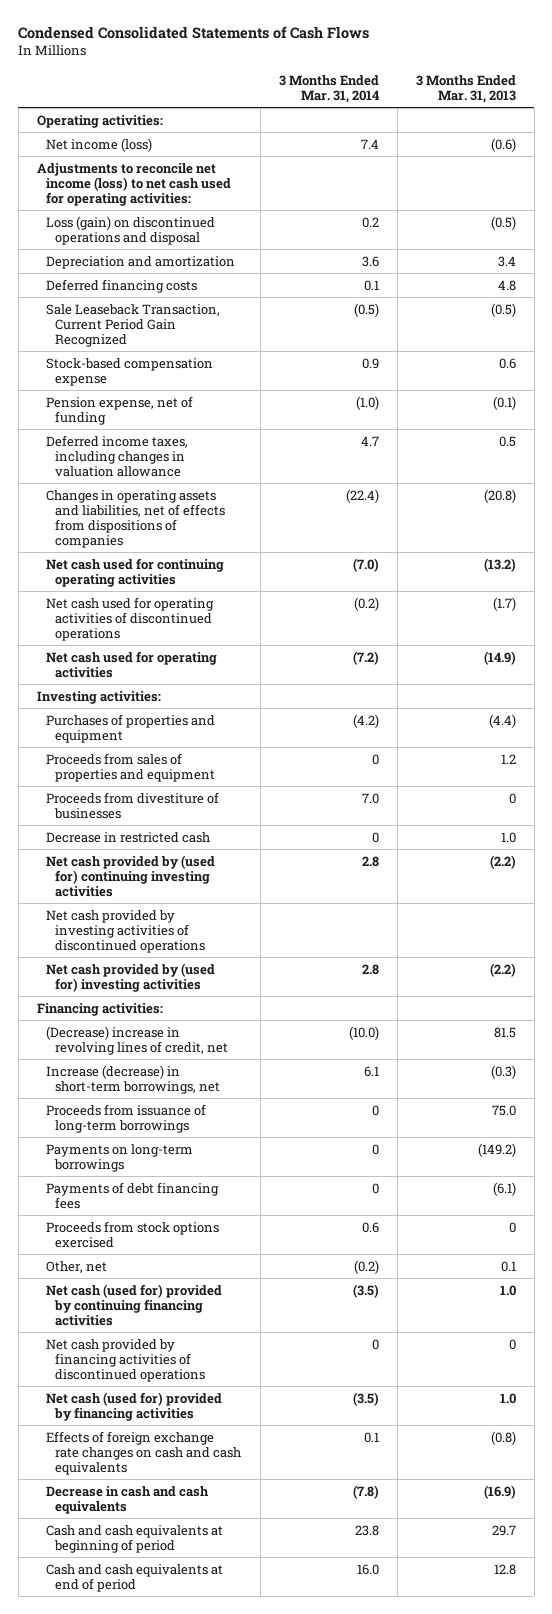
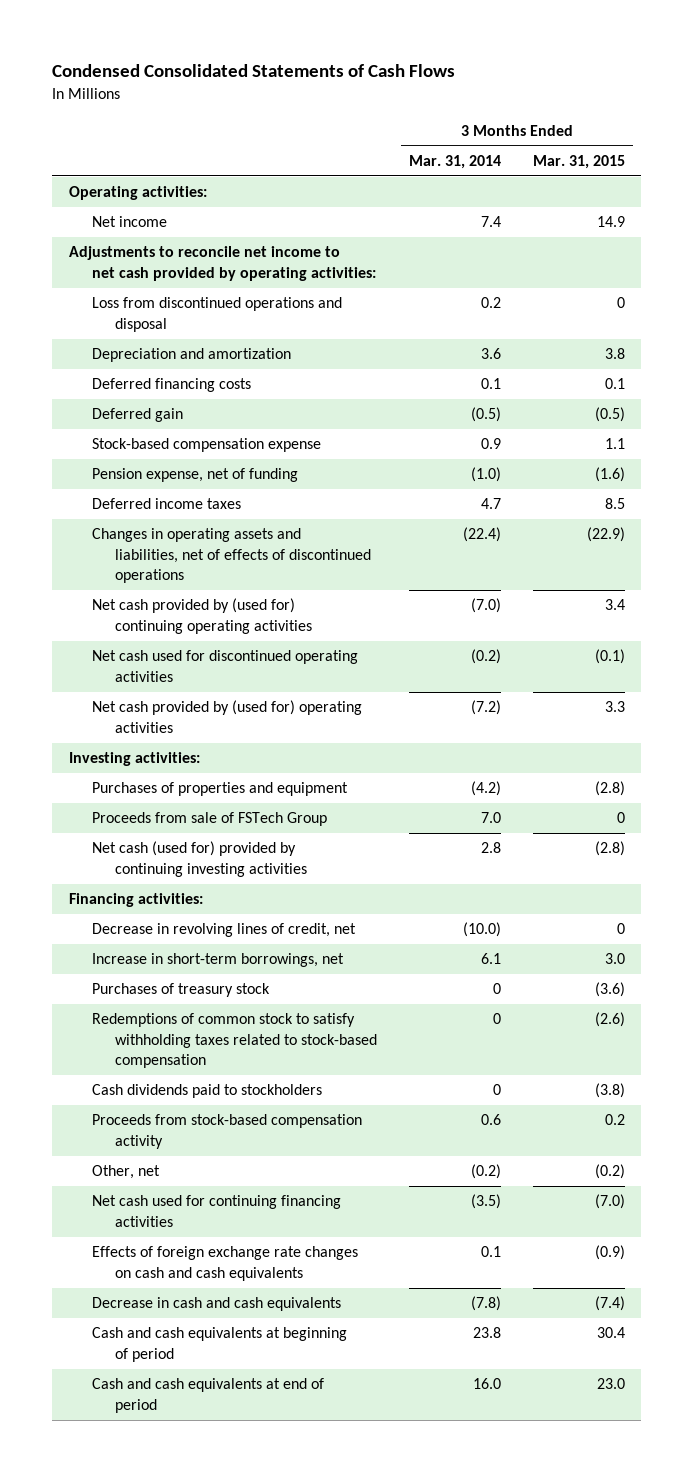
- | 3 Months Ended Mar. 31, 2014 | 3 Months Ended Mar. 31, 2013
+ | 3 Months Ended Mar. 31, 2014 | 3 Months Ended Mar. 31, 2015
- Net income (loss) | 7.4 | (0.6)
- Adjustments to reconcile net income (loss) to net cash used for operating activities:
- Loss (gain) on discontinued operations and disposal | 0.2 | (0.5)
+ Net income | 7.4 | 14.9
+ Adjustments to reconcile net income to net cash provided by operating activities:
+ Loss from discontinued operations and disposal | 0.2 | 0
- Sale Leaseback Transaction, Current Period Gain Recognized | (0.5) | (0.5)
+ Deferred gain | (0.5) | (0.5)
- Deferred income taxes, including changes in valuation allowance | 4.7 | 0.5
- Changes in operating assets and liabilities, net of effects from dispositions of companies | (22.4) | (20.8)
- Net cash used for continuing operating activities | (7.0) | (13.2)
- Net cash used for operating activities of discontinued operations | (0.2) | (1.7)
- Net cash used for operating activities | (7.2) | (14.9)
+ Deferred income taxes | 4.7 | 8.5
+ Changes in operating assets and liabilities, net of effects of discontinued operations | (22.4) | (22.9)
+ Net cash provided by (used for) continuing operating activities | (7.0) | 3.4
+ Net cash used for discontinued operating activities | (0.2) | (0.1)
+ Net cash provided by (used for) operating activities | (7.2) | 3.3
- Proceeds from sales of properties and equipment | 0 | 1.2
- Proceeds from divestiture of businesses | 7.0 | 0
- Decrease in restricted cash | 0 | 1.0
- Net cash provided by (used for) continuing investing activities | 2.8 | (2.2)
- Net cash provided by investing activities of discontinued operations
- Net cash provided by (used for) investing activities | 2.8 | (2.2)
+ Proceeds from sale of FSTech Group | 7.0 | 0
+ Net cash (used for) provided by continuing investing activities | 2.8 | (2.8)
- (Decrease) increase in revolving lines of credit, net | (10.0) | 81.5
- Increase (decrease) in short-term borrowings, net | 6.1 | (0.3)
- Proceeds from issuance of long-term borrowings | 0 | 75.0
- Payments on long-term borrowings | 0 | (149.2)
- Payments of debt financing fees | 0 | (6.1)
- Proceeds from stock options exercised | 0.6 | 0
+ Decrease in revolving lines of credit, net | (10.0) | 0
+ Increase in short-term borrowings, net | 6.1 | 3.0
+ Purchases of treasury stock | 0 | (3.6)
+ Redemptions of common stock to satisfy withholding taxes related to stock-based compensation | 0 | (2.6)
+ Cash dividends paid to stockholders | 0 | (3.8)
+ Proceeds from stock-based compensation activity | 0.6 | 0.2
- Net cash (used for) provided by continuing financing activities | (3.5) | 1.0
- Net cash provided by financing activities of discontinued operations | 0 | 0
- Net cash (used for) provided by financing activities | (3.5) | 1.0
+ Net cash used for continuing financing activities | (3.5) | (7.0)

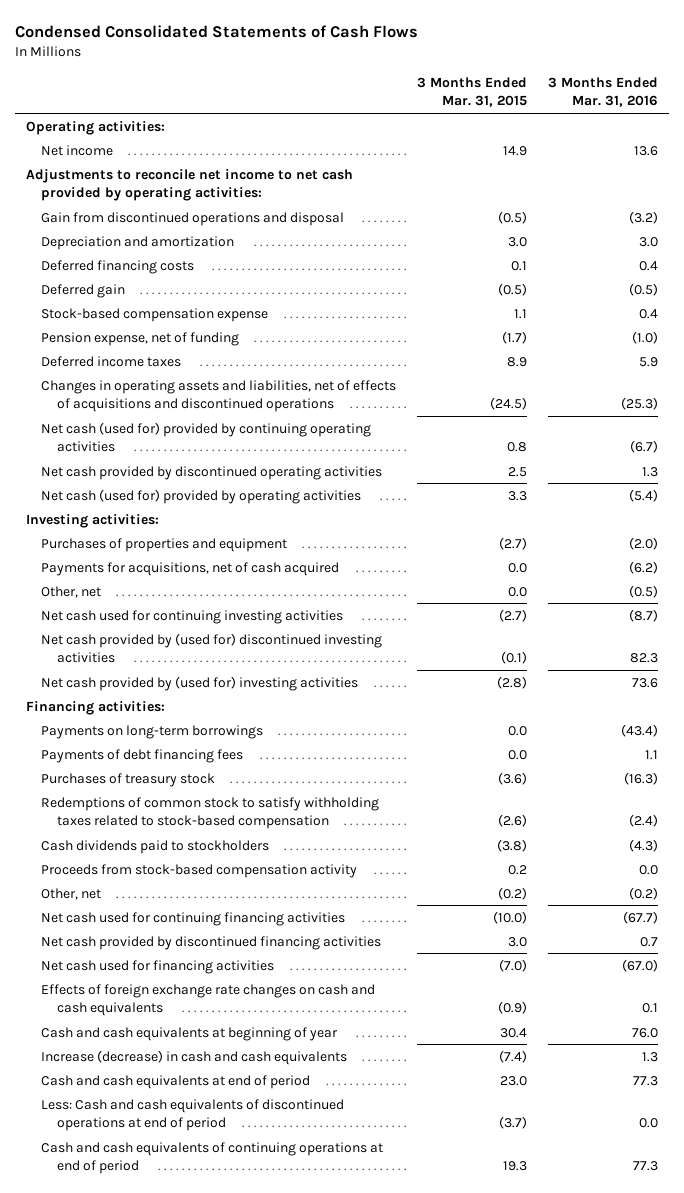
- | 3 Months Ended Mar. 31, 2014 | 3 Months Ended Mar. 31, 2015
+ | 3 Months Ended Mar. 31, 2015 | 3 Months Ended Mar. 31, 2016
- Loss from discontinued operations and disposal | 0.2 | 0
- Depreciation and amortization | 3.6 | 3.8
+ Gain from discontinued operations and disposal | (0.5) | (3.2)
+ Depreciation and amortization | 3.0 | 3.0
- Pension expense, net of funding | (1.0) | (1.6)
- Deferred income taxes | 4.7 | 8.5
- Changes in operating assets and liabilities, net of effects of discontinued operations | (22.4) | (22.9)
- Net cash provided by (used for) continuing operating activities | (7.0) | 3.4
- Net cash used for discontinued operating activities | (0.2) | (0.1)
- Net cash provided by (used for) operating activities | (7.2) | 3.3
+ Pension expense, net of funding | (1.7) | (1.0)
+ Deferred income taxes | 8.9 | 5.9
+ Changes in operating assets and liabilities, net of effects of acquisitions and discontinued operations | (24.5) | (25.3)
+ Net cash (used for) provided by continuing operating activities | 0.8 | (6.7)
+ Net cash provided by discontinued operating activities | 2.5 | 1.3
+ Net cash (used for) provided by operating activities | 3.3 | (5.4)
- Purchases of properties and equipment | (4.2) | (2.8)
- Proceeds from sale of FSTech Group | 7.0 | 0
- Net cash (used for) provided by continuing investing activities | 2.8 | (2.8)
+ Purchases of properties and equipment | (2.7) | (2.0)
+ Payments for acquisitions, net of cash acquired | 0.0 | (6.2)
+ Other, net | 0.0 | (0.5)
+ Net cash used for continuing investing activities | (2.7) | (8.7)
+ Net cash provided by (used for) discontinued investing activities | (0.1) | 82.3
+ Net cash provided by (used for) investing activities | (2.8) | 73.6
- Decrease in revolving lines of credit, net | (10.0) | 0
- Increase in short-term borrowings, net | 6.1 | 3.0
+ Payments on long-term borrowings | 0.0 | (43.4)
+ Payments of debt financing fees | 0.0 | 1.1
- Net cash used for continuing financing activities | (3.5) | (7.0)
+ Net cash used for continuing financing activities | (10.0) | (67.7)
+ Net cash provided by discontinued financing activities | 3.0 | 0.7
+ Net cash used for financing activities | (7.0) | (67.0)
- Decrease in cash and cash equivalents | (7.8) | (7.4)
- Cash and cash equivalents at beginning of period | 23.8 | 30.4
+ Cash and cash equivalents at beginning of year | 30.4 | 76.0
+ Increase (decrease) in cash and cash equivalents | (7.4) | 1.3
+ Less: Cash and cash equivalents of discontinued operations at end of period | (3.7) | 0.0
+ Cash and cash equivalents of continuing operations at end of period | 19.3 | 77.3

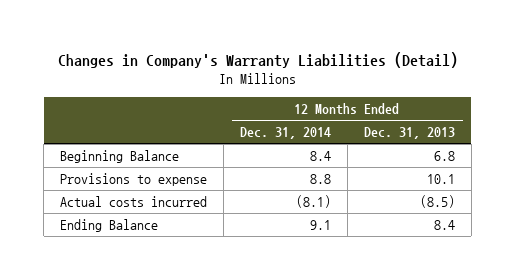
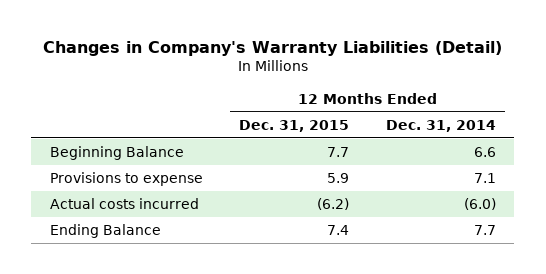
- | 12 Months Ended Dec. 31, 2014 | 12 Months Ended Dec. 31, 2013
+ | 12 Months Ended Dec. 31, 2015 | 12 Months Ended Dec. 31, 2014
- Beginning Balance | 8.4 | 6.8
- Provisions to expense | 8.8 | 10.1
- Actual costs incurred | (8.1) | (8.5)
- Ending Balance | 9.1 | 8.4
+ Beginning Balance | 7.7 | 6.6
+ Provisions to expense | 5.9 | 7.1
+ Actual costs incurred | (6.2) | (6.0)
+ Ending Balance | 7.4 | 7.7

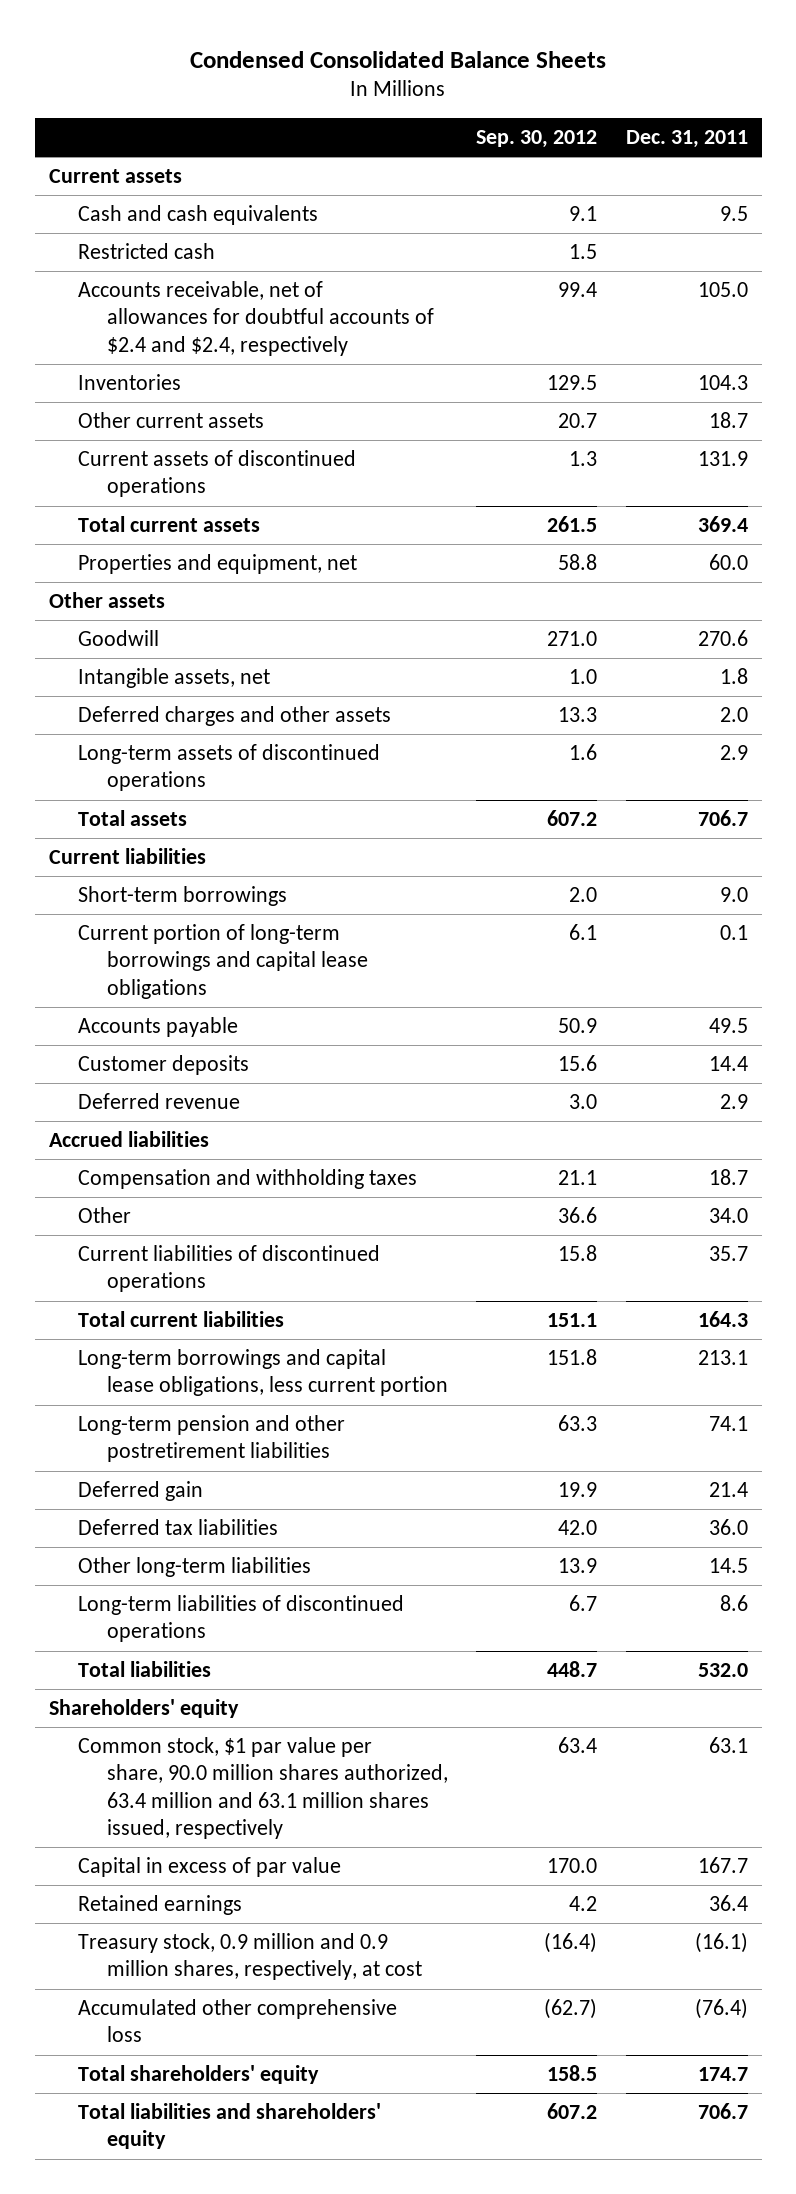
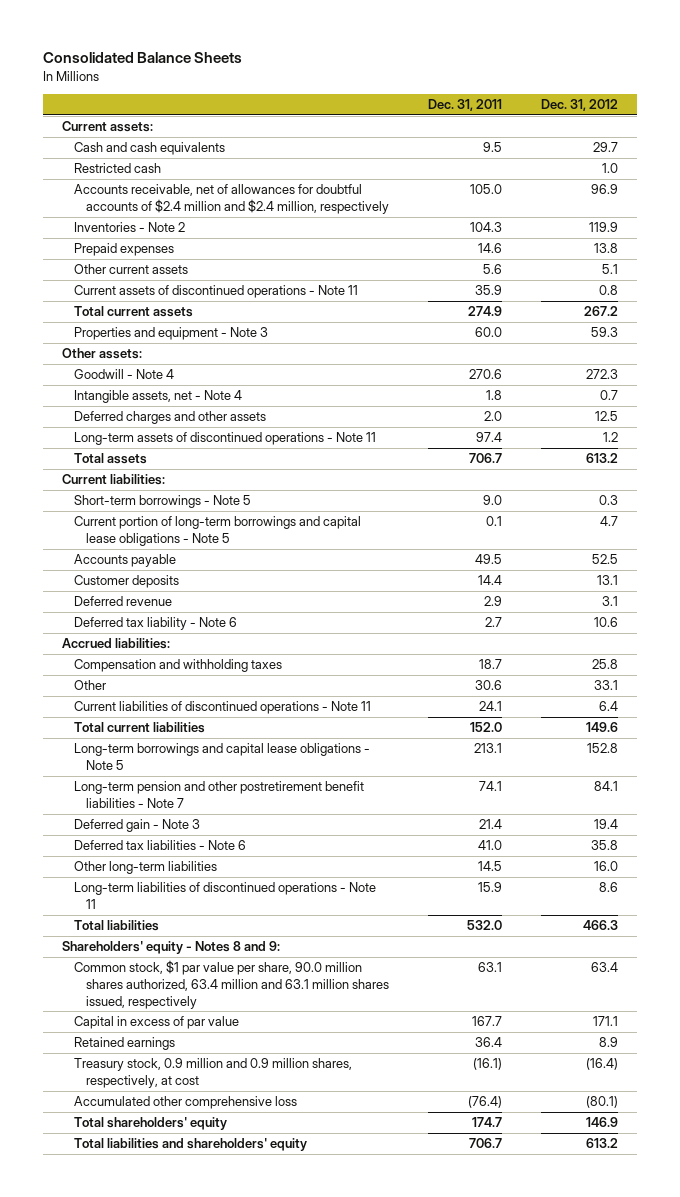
- Condensed Consolidated Balance Sheets
+ Consolidated Balance Sheets
- | Sep. 30, 2012 | Dec. 31, 2011
+ | Dec. 31, 2011 | Dec. 31, 2012
- Current assets
+ Current assets:
- Accounts receivable, net of allowances for doubtful accounts of $2.4 and $2.4, respectively | 99.4 | 105.0
- Inventories | 129.5 | 104.3
- Other current assets | 20.7 | 18.7
- Current assets of discontinued operations | 1.3 | 131.9
- Total current assets | 261.5 | 369.4
- Properties and equipment, net | 58.8 | 60.0
- Other assets
- Goodwill | 271.0 | 270.6
- Intangible assets, net | 1.0 | 1.8
+ Accounts receivable, net of allowances for doubtful accounts of $2.4 million and $2.4 million, respectively | 105.0 | 96.9
+ Inventories - Note 2 | 104.3 | 119.9
+ Prepaid expenses | 14.6 | 13.8
+ Other current assets | 5.6 | 5.1
+ Current assets of discontinued operations - Note 11 | 35.9 | 0.8
+ Total current assets | 274.9 | 267.2
+ Properties and equipment - Note 3 | 60.0 | 59.3
+ Other assets:
+ Goodwill - Note 4 | 270.6 | 272.3
+ Intangible assets, net - Note 4 | 1.8 | 0.7
- Long-term assets of discontinued operations | 1.6 | 2.9
+ Long-term assets of discontinued operations - Note 11 | 97.4 | 1.2
- Current liabilities
- Short-term borrowings | 2.0 | 9.0
- Current portion of long-term borrowings and capital lease obligations | 6.1 | 0.1
+ Current liabilities:
+ Short-term borrowings - Note 5 | 9.0 | 0.3
+ Current portion of long-term borrowings and capital lease obligations - Note 5 | 0.1 | 4.7
- Accrued liabilities
+ Deferred tax liability - Note 6 | 2.7 | 10.6
+ Accrued liabilities:
- Other | 36.6 | 34.0
- Current liabilities of discontinued operations | 15.8 | 35.7
- Total current liabilities | 151.1 | 164.3
- Long-term borrowings and capital lease obligations, less current portion | 151.8 | 213.1
- Long-term pension and other postretirement liabilities | 63.3 | 74.1
- Deferred gain | 19.9 | 21.4
- Deferred tax liabilities | 42.0 | 36.0
+ Other | 30.6 | 33.1
+ Current liabilities of discontinued operations - Note 11 | 24.1 | 6.4
+ Total current liabilities | 152.0 | 149.6
+ Long-term borrowings and capital lease obligations - Note 5 | 213.1 | 152.8
+ Long-term pension and other postretirement benefit liabilities - Note 7 | 74.1 | 84.1
+ Deferred gain - Note 3 | 21.4 | 19.4
+ Deferred tax liabilities - Note 6 | 41.0 | 35.8
- Long-term liabilities of discontinued operations | 6.7 | 8.6
+ Long-term liabilities of discontinued operations - Note 11 | 15.9 | 8.6
- Shareholders' equity
+ Shareholders' equity - Notes 8 and 9:

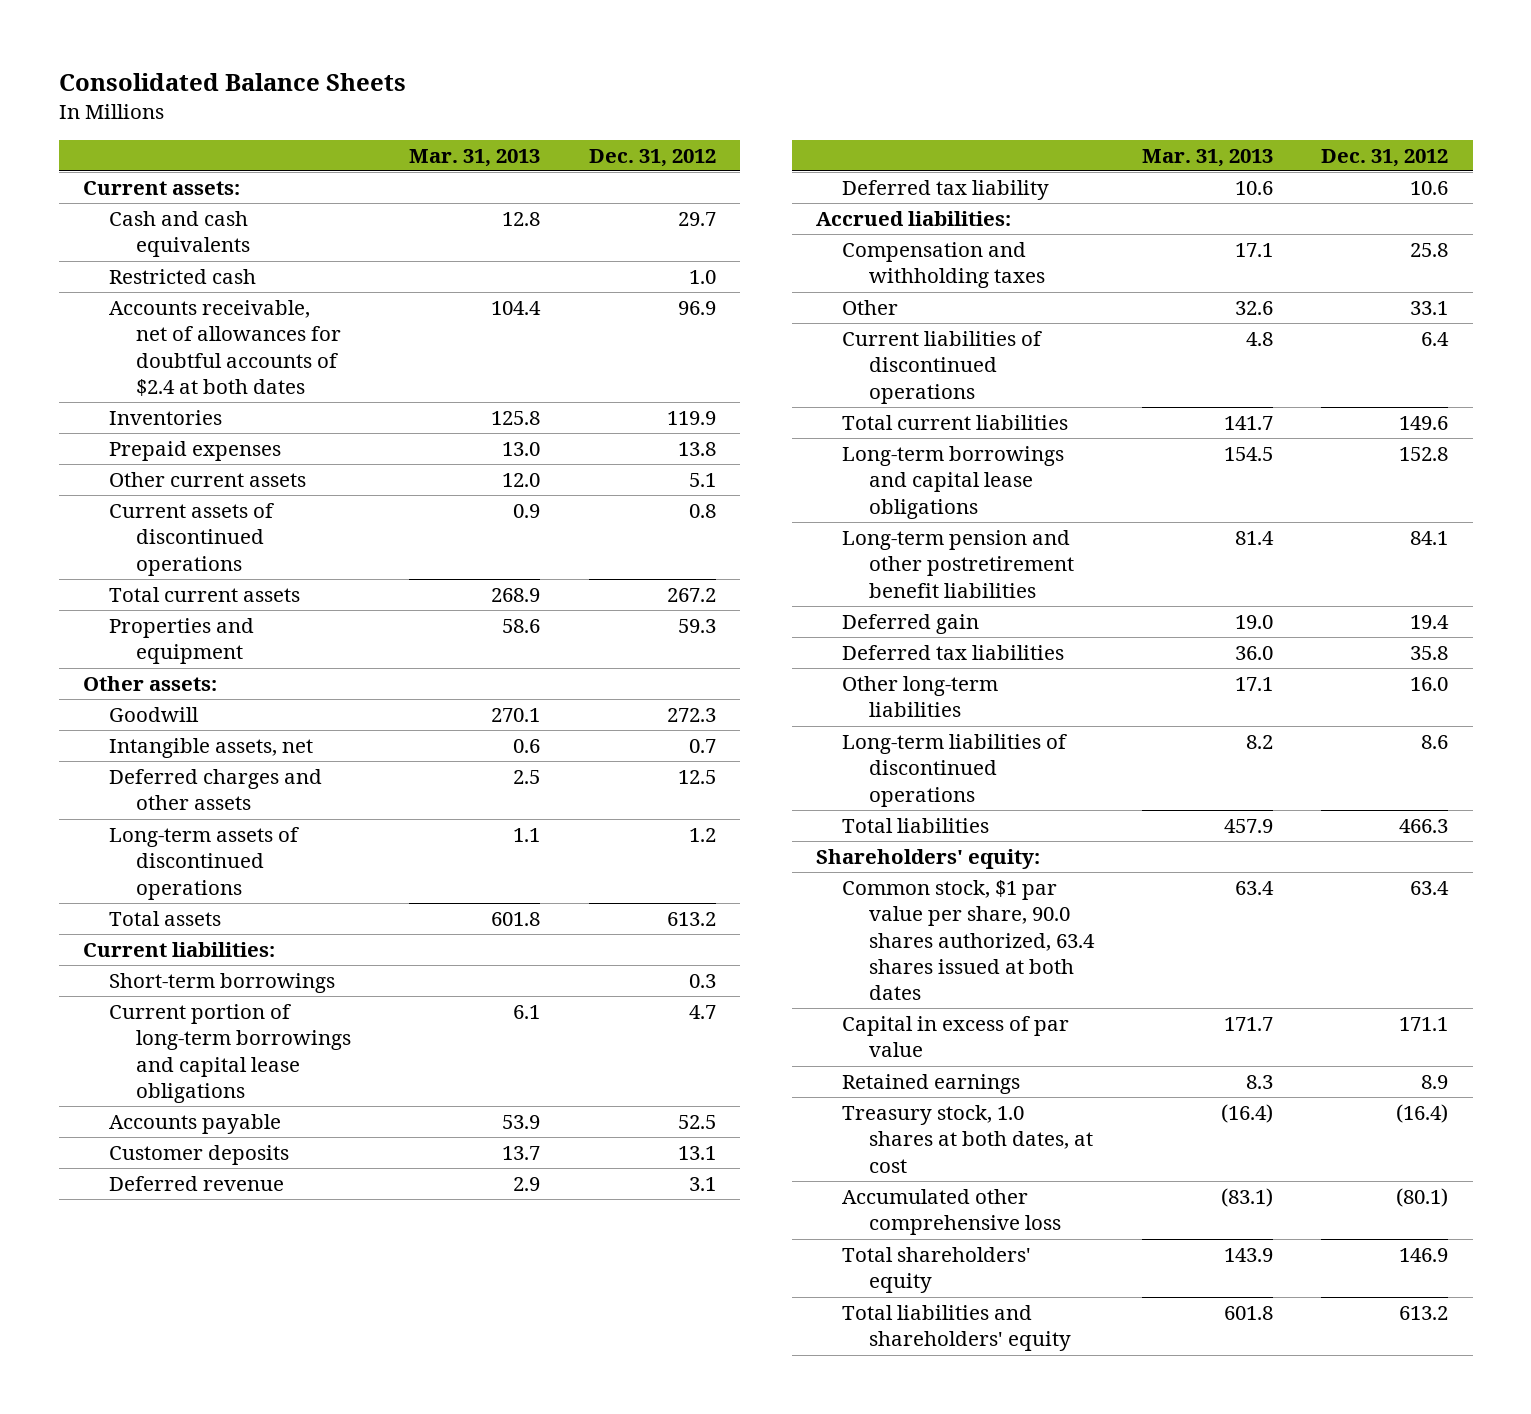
- | Dec. 31, 2011 | Dec. 31, 2012
+ | Mar. 31, 2013 | Dec. 31, 2012
- Accounts receivable, net of allowances for doubtful accounts of $2.4 million and $2.4 million, respectively | 105.0 | 96.9
- Inventories - Note 2 | 104.3 | 119.9
+ Accounts receivable, net of allowances for doubtful accounts of $2.4 at both dates | 104.4 | 96.9
+ Inventories | 125.8 | 119.9
- Current assets of discontinued operations - Note 11 | 35.9 | 0.8
+ Current assets of discontinued operations | 0.9 | 0.8
- Properties and equipment - Note 3 | 60.0 | 59.3
+ Properties and equipment | 58.6 | 59.3
- Goodwill - Note 4 | 270.6 | 272.3
- Intangible assets, net - Note 4 | 1.8 | 0.7
+ Goodwill | 270.1 | 272.3
+ Intangible assets, net | 0.6 | 0.7
- Long-term assets of discontinued operations - Note 11 | 97.4 | 1.2
+ Long-term assets of discontinued operations | 1.1 | 1.2
- Short-term borrowings - Note 5 | 9.0 | 0.3
- Current portion of long-term borrowings and capital lease obligations - Note 5 | 0.1 | 4.7
+ Short-term borrowings | | 0.3
+ Current portion of long-term borrowings and capital lease obligations | 6.1 | 4.7
- Deferred tax liability - Note 6 | 2.7 | 10.6
+ Deferred tax liability | 10.6 | 10.6
- Current liabilities of discontinued operations - Note 11 | 24.1 | 6.4
+ Current liabilities of discontinued operations | 4.8 | 6.4
- Long-term borrowings and capital lease obligations - Note 5 | 213.1 | 152.8
- Long-term pension and other postretirement benefit liabilities - Note 7 | 74.1 | 84.1
- Deferred gain - Note 3 | 21.4 | 19.4
- Deferred tax liabilities - Note 6 | 41.0 | 35.8
+ Long-term borrowings and capital lease obligations | 154.5 | 152.8
+ Long-term pension and other postretirement benefit liabilities | 81.4 | 84.1
+ Deferred gain | 19.0 | 19.4
+ Deferred tax liabilities | 36.0 | 35.8
- Long-term liabilities of discontinued operations - Note 11 | 15.9 | 8.6
+ Long-term liabilities of discontinued operations | 8.2 | 8.6
- Shareholders' equity - Notes 8 and 9:
- Common stock, $1 par value per share, 90.0 million shares authorized, 63.4 million and 63.1 million shares issued, respectively | 63.1 | 63.4
+ Shareholders' equity:
+ Common stock, $1 par value per share, 90.0 shares authorized, 63.4 shares issued at both dates | 63.4 | 63.4
- Treasury stock, 0.9 million and 0.9 million shares, respectively, at cost | (16.1) | (16.4)
+ Treasury stock, 1.0 shares at both dates, at cost | (16.4) | (16.4)

